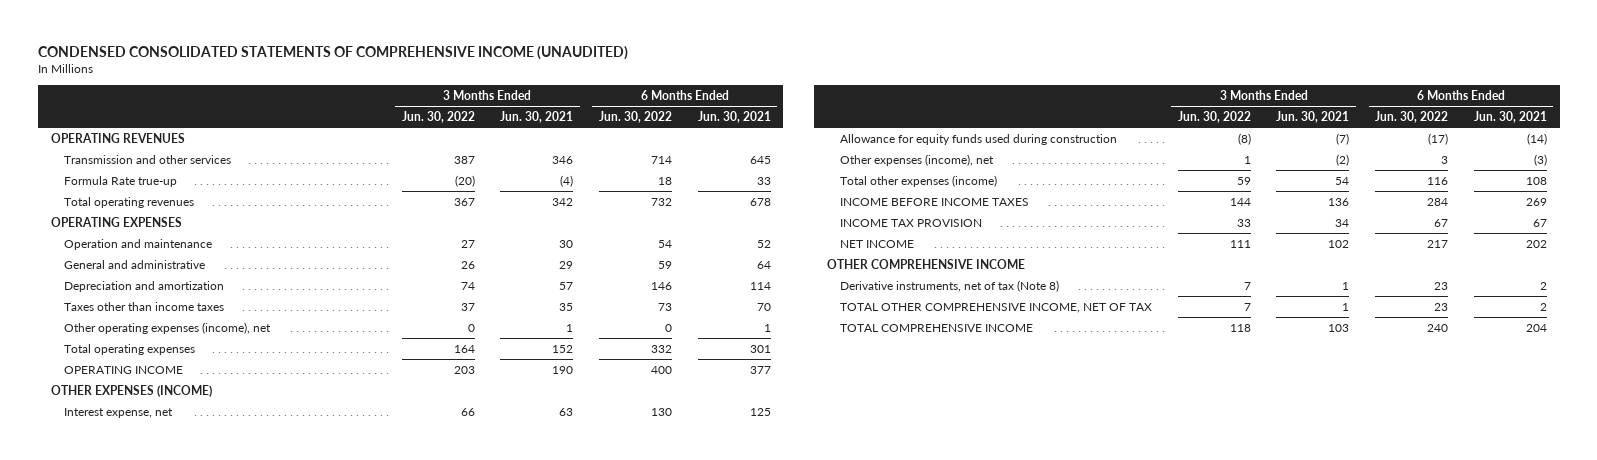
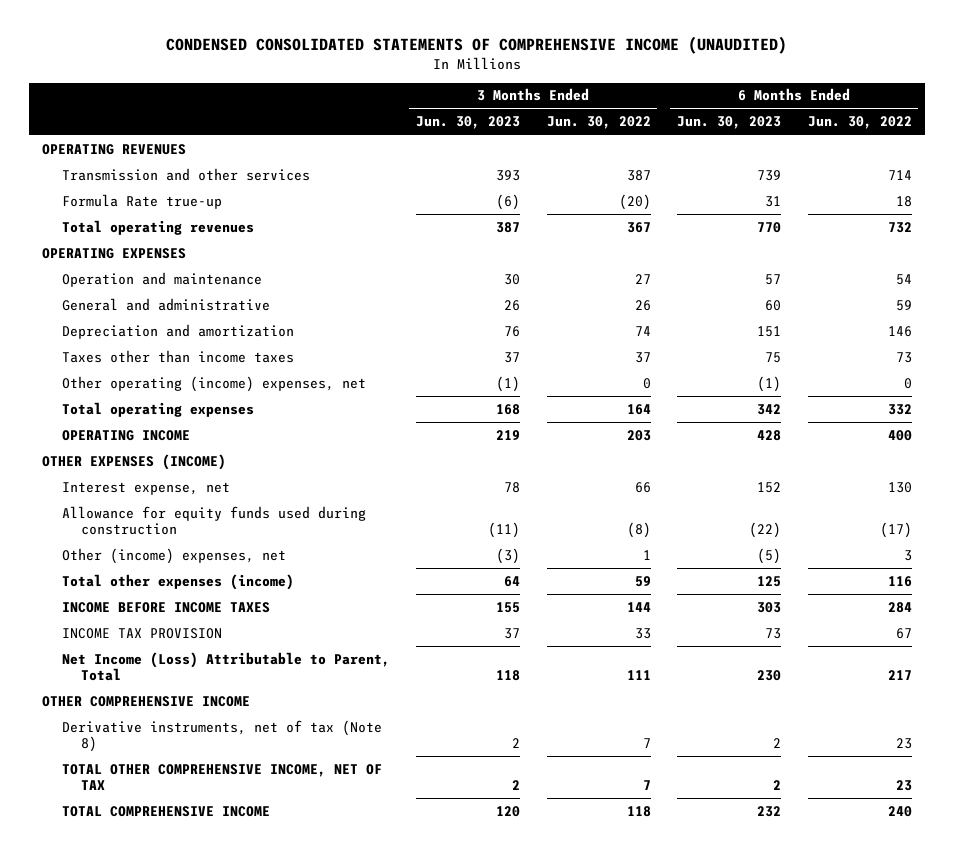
- | 3 Months Ended Jun. 30, 2022 | 3 Months Ended Jun. 30, 2021 | 6 Months Ended Jun. 30, 2022 | 6 Months Ended Jun. 30, 2021
+ | 3 Months Ended Jun. 30, 2023 | 3 Months Ended Jun. 30, 2022 | 6 Months Ended Jun. 30, 2023 | 6 Months Ended Jun. 30, 2022
- Other operating expenses (income), net | 0 | 1 | 0 | 1
+ Other operating (income) expenses, net | (1) | 0 | (1) | 0
- Other expenses (income), net | 1 | (2) | 3 | (3)
+ Other (income) expenses, net | (3) | 1 | (5) | 3
- NET INCOME | 111 | 102 | 217 | 202
+ Net Income (Loss) Attributable to Parent, Total | 118 | 111 | 230 | 217

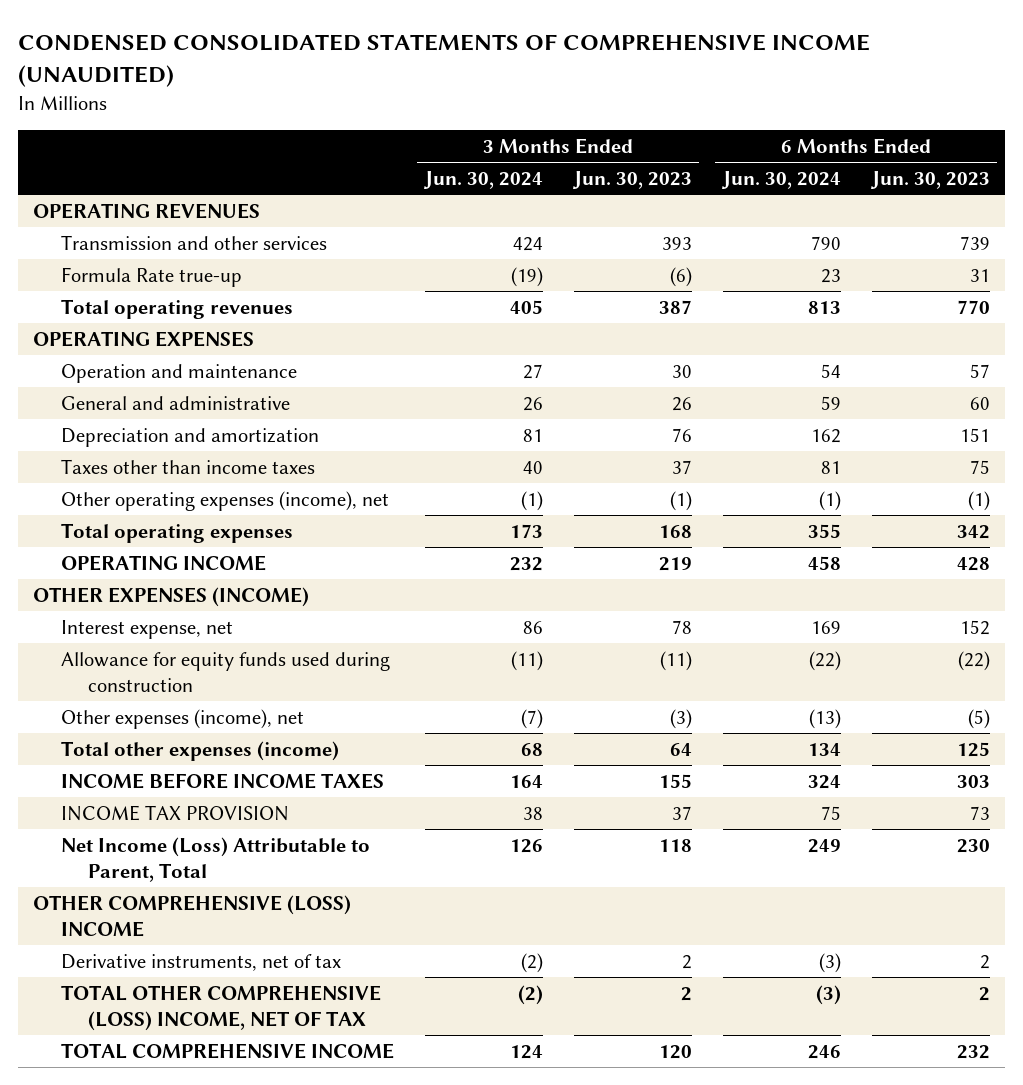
- | 3 Months Ended Jun. 30, 2023 | 3 Months Ended Jun. 30, 2022 | 6 Months Ended Jun. 30, 2023 | 6 Months Ended Jun. 30, 2022
+ | 3 Months Ended Jun. 30, 2024 | 3 Months Ended Jun. 30, 2023 | 6 Months Ended Jun. 30, 2024 | 6 Months Ended Jun. 30, 2023
- Other operating (income) expenses, net | (1) | 0 | (1) | 0
+ Other operating expenses (income), net | (1) | (1) | (1) | (1)
- Other (income) expenses, net | (3) | 1 | (5) | 3
+ Other expenses (income), net | (7) | (3) | (13) | (5)
- OTHER COMPREHENSIVE INCOME
- Derivative instruments, net of tax (Note 8) | 2 | 7 | 2 | 23
- TOTAL OTHER COMPREHENSIVE INCOME, NET OF TAX | 2 | 7 | 2 | 23
+ OTHER COMPREHENSIVE (LOSS) INCOME
+ Derivative instruments, net of tax | (2) | 2 | (3) | 2
+ TOTAL OTHER COMPREHENSIVE (LOSS) INCOME, NET OF TAX | (2) | 2 | (3) | 2

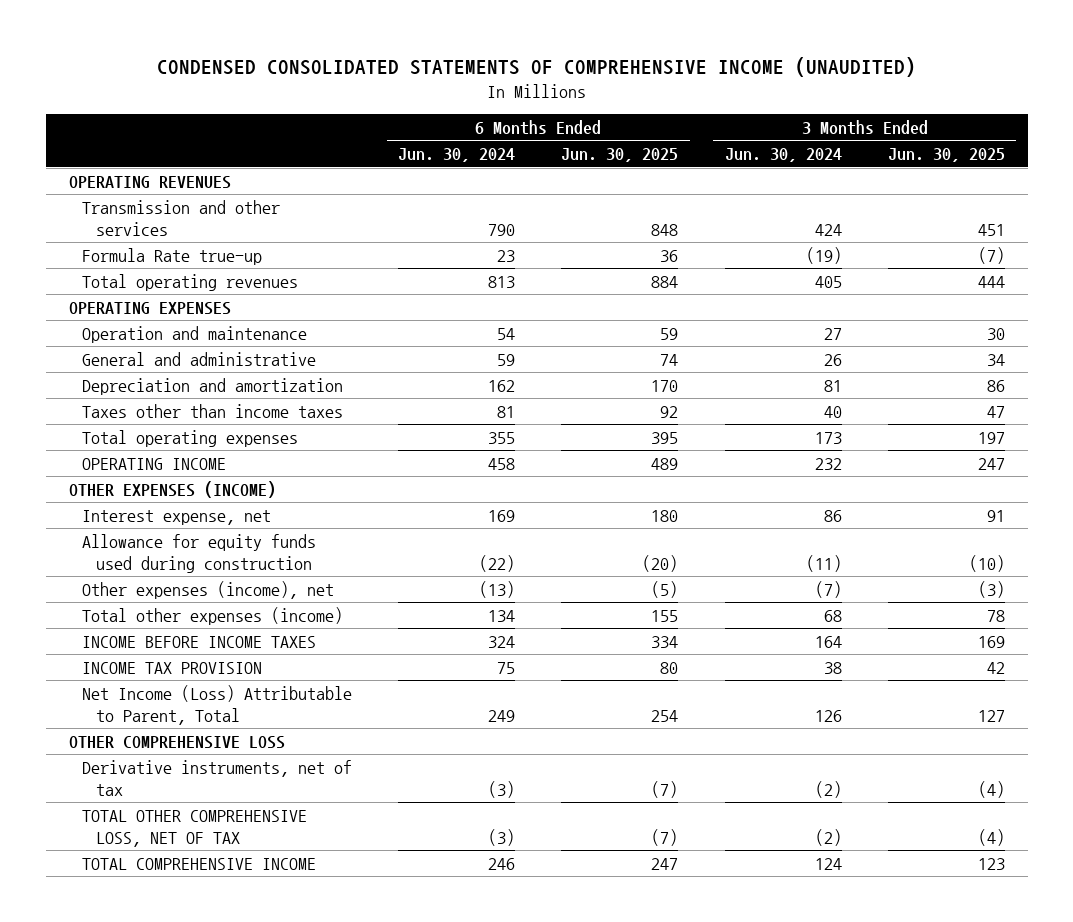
- | 3 Months Ended Jun. 30, 2024 | 3 Months Ended Jun. 30, 2023 | 6 Months Ended Jun. 30, 2024 | 6 Months Ended Jun. 30, 2023
+ | 6 Months Ended Jun. 30, 2024 | 6 Months Ended Jun. 30, 2025 | 3 Months Ended Jun. 30, 2024 | 3 Months Ended Jun. 30, 2025
- Other operating expenses (income), net | (1) | (1) | (1) | (1)
- OTHER COMPREHENSIVE (LOSS) INCOME
+ OTHER COMPREHENSIVE LOSS
- TOTAL OTHER COMPREHENSIVE (LOSS) INCOME, NET OF TAX | (2) | 2 | (3) | 2
+ TOTAL OTHER COMPREHENSIVE LOSS, NET OF TAX | (3) | (7) | (2) | (4)

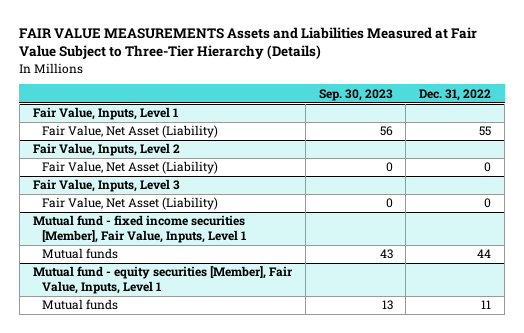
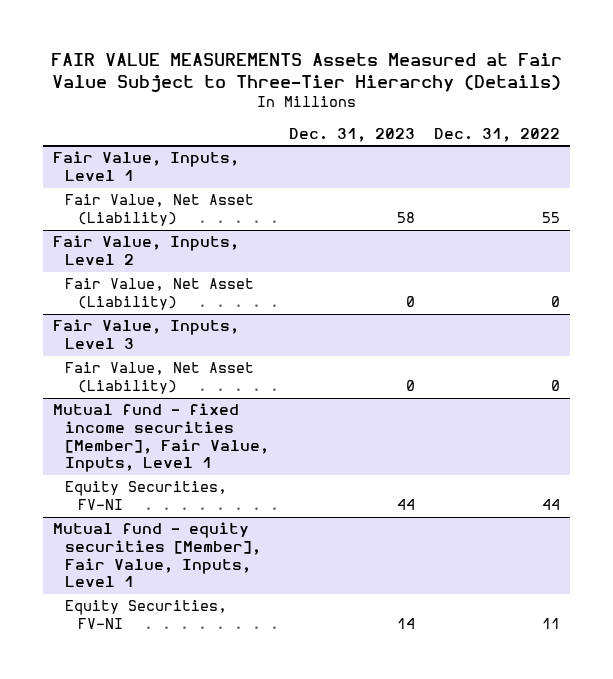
- FAIR VALUE MEASUREMENTS Assets and Liabilities Measured at Fair Value Subject to Three-Tier Hierarchy (Details)
+ FAIR VALUE MEASUREMENTS Assets Measured at Fair Value Subject to Three-Tier Hierarchy (Details)
- | Sep. 30, 2023 | Dec. 31, 2022
+ | Dec. 31, 2023 | Dec. 31, 2022
@ Mutual fund - fixed income securities [Member], Fair Value, Inputs, Level 1
- Mutual funds | 43 | 44
+ Equity Securities, FV-NI | 44 | 44
@ Mutual fund - equity securities [Member], Fair Value, Inputs, Level 1
- Mutual funds | 13 | 11
+ Equity Securities, FV-NI | 14 | 11

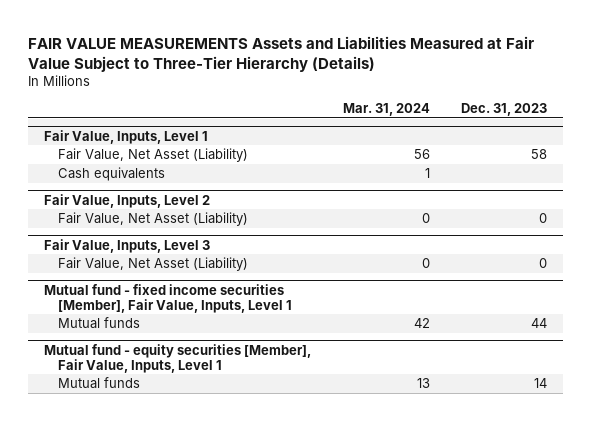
- FAIR VALUE MEASUREMENTS Assets Measured at Fair Value Subject to Three-Tier Hierarchy (Details)
+ FAIR VALUE MEASUREMENTS Assets and Liabilities Measured at Fair Value Subject to Three-Tier Hierarchy (Details)
- | Dec. 31, 2023 | Dec. 31, 2022
+ | Mar. 31, 2024 | Dec. 31, 2023
@ Fair Value, Inputs, Level 1
+ Cash equivalents | 1 |
@ Mutual fund - fixed income securities [Member], Fair Value, Inputs, Level 1
- Equity Securities, FV-NI | 44 | 44
+ Mutual funds | 42 | 44
@ Mutual fund - equity securities [Member], Fair Value, Inputs, Level 1
- Equity Securities, FV-NI | 14 | 11
+ Mutual funds | 13 | 14

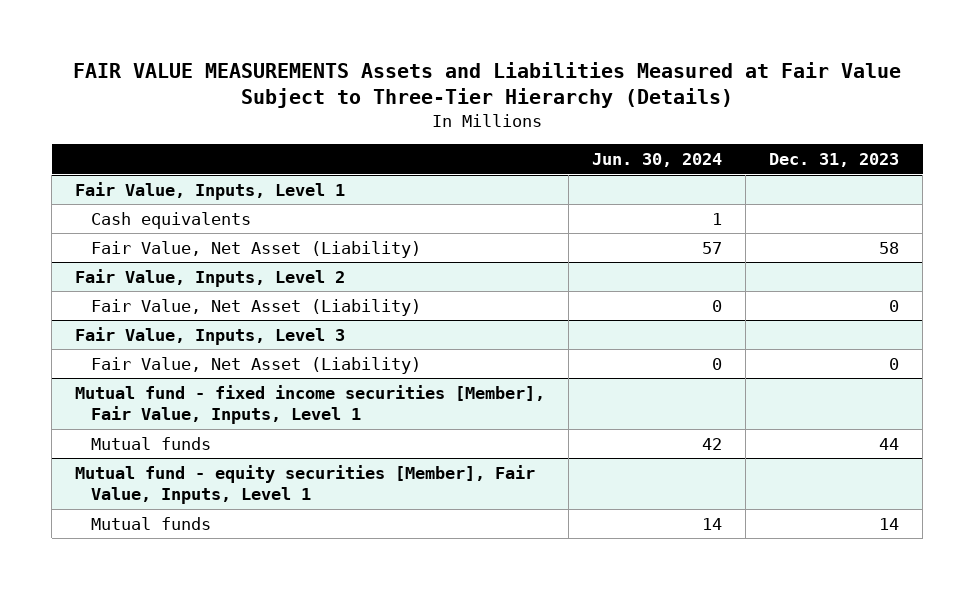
- | Mar. 31, 2024 | Dec. 31, 2023
+ | Jun. 30, 2024 | Dec. 31, 2023
@ Fair Value, Inputs, Level 1
moved down: Fair Value, Net Asset (Liability) | 57 | 58

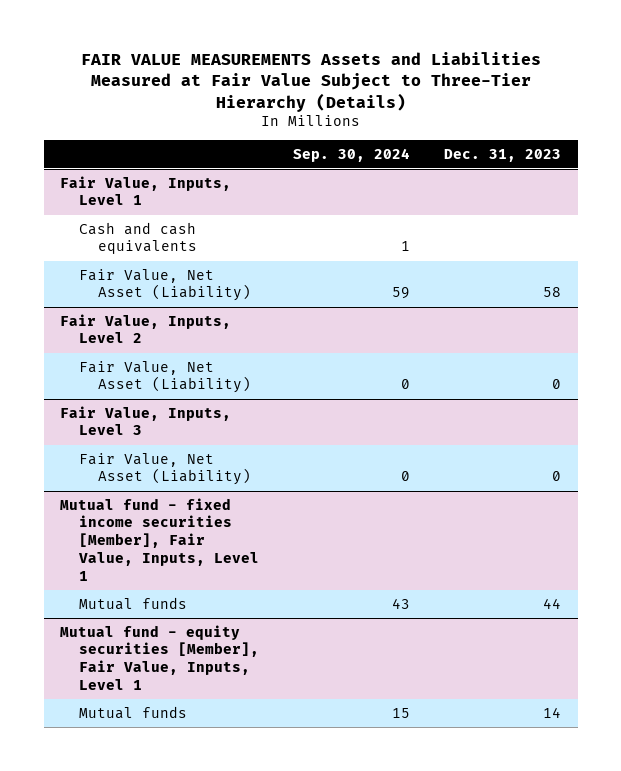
- | Jun. 30, 2024 | Dec. 31, 2023
+ | Sep. 30, 2024 | Dec. 31, 2023
@ Fair Value, Inputs, Level 1
- Cash equivalents | 1 |
+ Cash and cash equivalents | 1 |

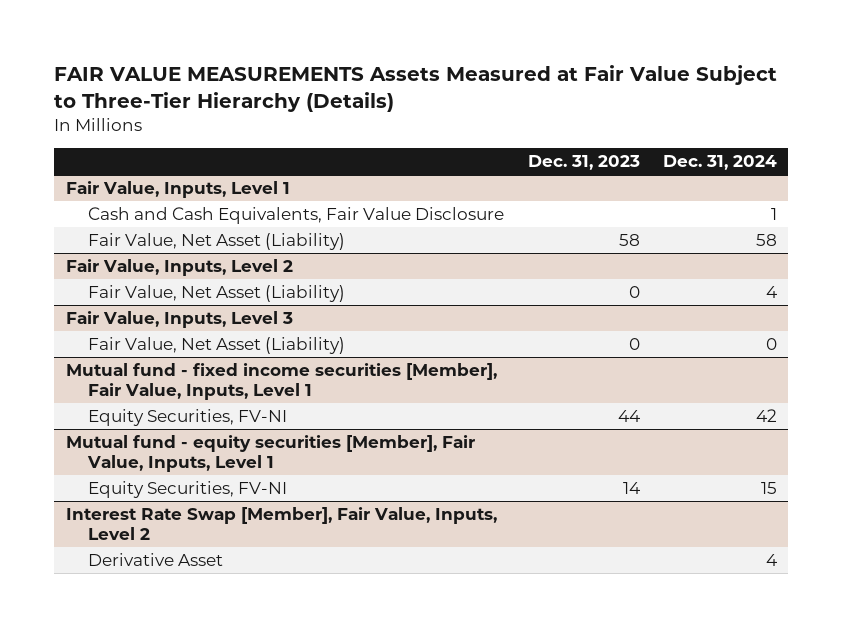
- FAIR VALUE MEASUREMENTS Assets and Liabilities Measured at Fair Value Subject to Three-Tier Hierarchy (Details)
+ FAIR VALUE MEASUREMENTS Assets Measured at Fair Value Subject to Three-Tier Hierarchy (Details)
- | Sep. 30, 2024 | Dec. 31, 2023
+ | Dec. 31, 2023 | Dec. 31, 2024
@ Fair Value, Inputs, Level 1
- Cash and cash equivalents | 1 |
+ Cash and Cash Equivalents, Fair Value Disclosure | | 1
@ Mutual fund - fixed income securities [Member], Fair Value, Inputs, Level 1
- Mutual funds | 43 | 44
+ Equity Securities, FV-NI | 44 | 42
@ Mutual fund - equity securities [Member], Fair Value, Inputs, Level 1
- Mutual funds | 15 | 14
+ Equity Securities, FV-NI | 14 | 15
+ Interest Rate Swap [Member], Fair Value, Inputs, Level 2
+ Derivative Asset | | 4

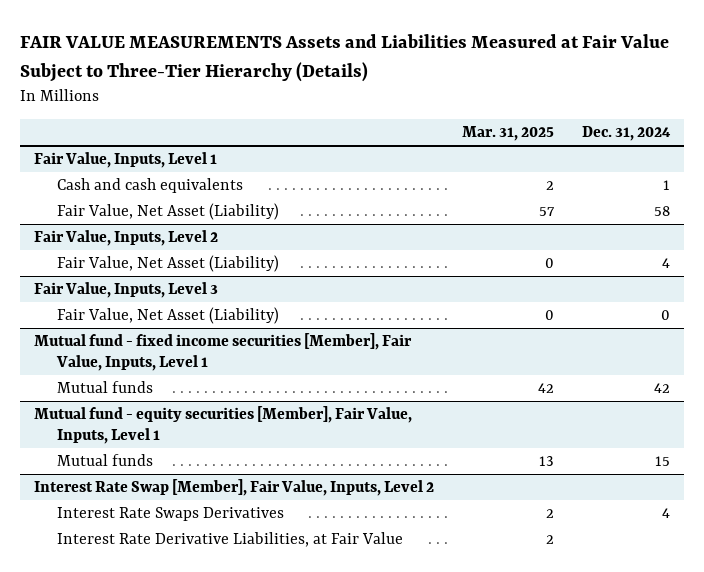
- FAIR VALUE MEASUREMENTS Assets Measured at Fair Value Subject to Three-Tier Hierarchy (Details)
+ FAIR VALUE MEASUREMENTS Assets and Liabilities Measured at Fair Value Subject to Three-Tier Hierarchy (Details)
- | Dec. 31, 2023 | Dec. 31, 2024
+ | Mar. 31, 2025 | Dec. 31, 2024
@ Fair Value, Inputs, Level 1
- Cash and Cash Equivalents, Fair Value Disclosure | | 1
+ Cash and cash equivalents | 2 | 1
@ Mutual fund - fixed income securities [Member], Fair Value, Inputs, Level 1
- Equity Securities, FV-NI | 44 | 42
+ Mutual funds | 42 | 42
@ Mutual fund - equity securities [Member], Fair Value, Inputs, Level 1
- Equity Securities, FV-NI | 14 | 15
+ Mutual funds | 13 | 15
@ Interest Rate Swap [Member], Fair Value, Inputs, Level 2
- Derivative Asset | | 4
+ Interest Rate Swaps Derivatives | 2 | 4
+ Interest Rate Derivative Liabilities, at Fair Value | 2 |

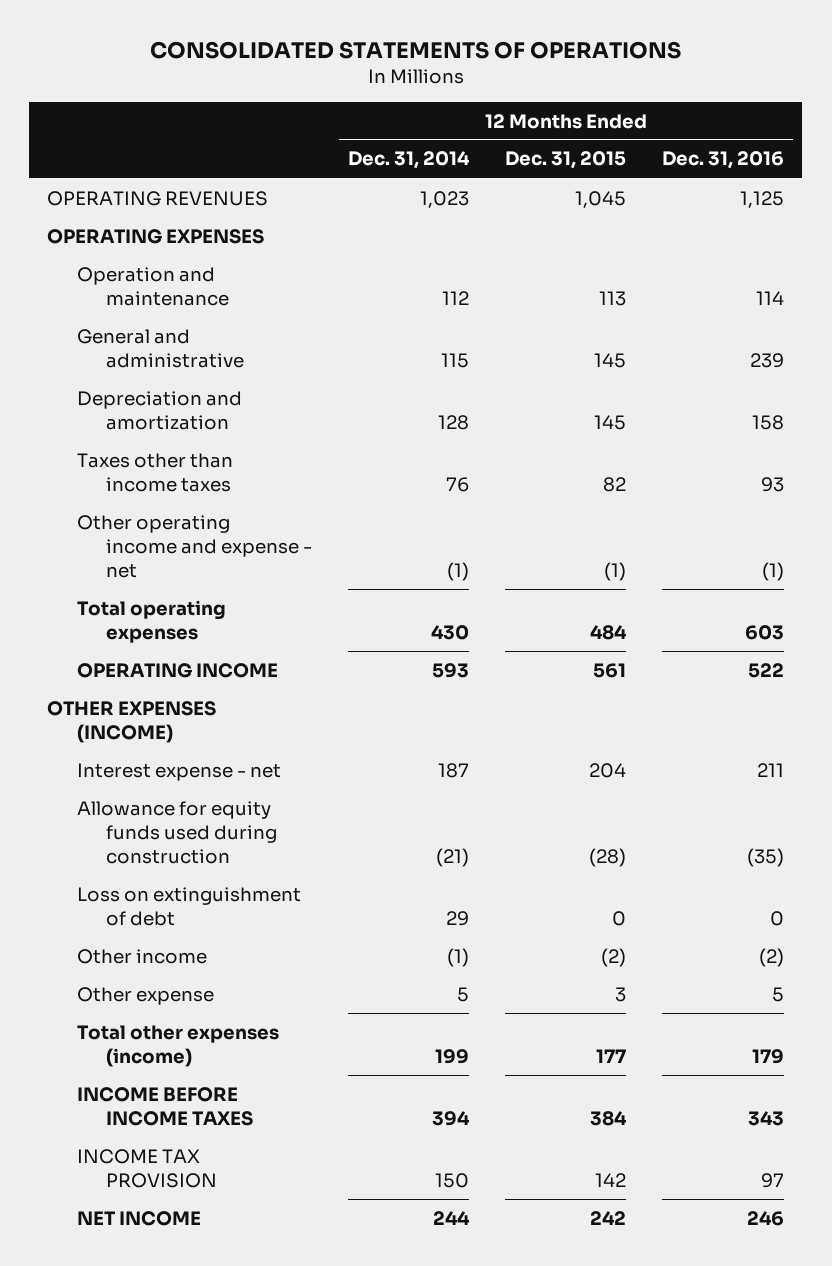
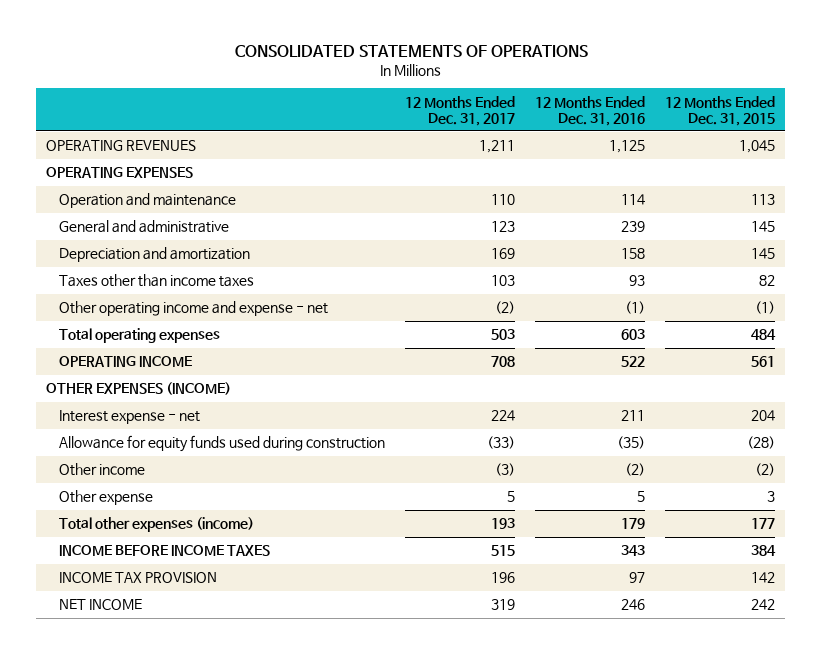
- | 12 Months Ended Dec. 31, 2014 | 12 Months Ended Dec. 31, 2015 | 12 Months Ended Dec. 31, 2016
+ | 12 Months Ended Dec. 31, 2017 | 12 Months Ended Dec. 31, 2016 | 12 Months Ended Dec. 31, 2015
- Loss on extinguishment of debt | 29 | 0 | 0

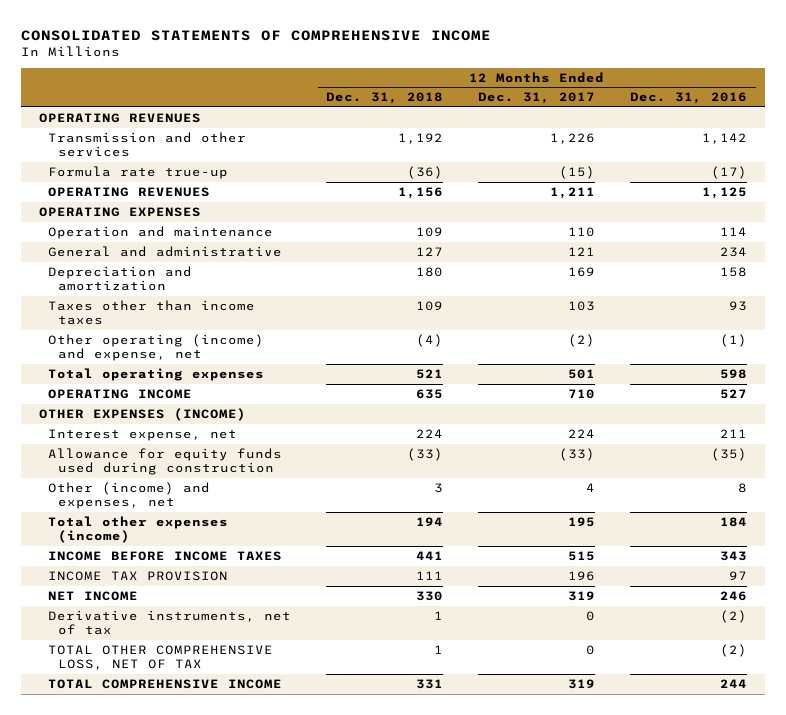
- CONSOLIDATED STATEMENTS OF OPERATIONS
+ CONSOLIDATED STATEMENTS OF COMPREHENSIVE INCOME
- | 12 Months Ended Dec. 31, 2017 | 12 Months Ended Dec. 31, 2016 | 12 Months Ended Dec. 31, 2015
+ | 12 Months Ended Dec. 31, 2018 | 12 Months Ended Dec. 31, 2017 | 12 Months Ended Dec. 31, 2016
+ OPERATING REVENUES
+ Transmission and other services | 1,192 | 1,226 | 1,142
+ Formula rate true-up | (36) | (15) | (17)
- General and administrative | 123 | 239 | 145
+ General and administrative | 127 | 121 | 234
- Other operating income and expense - net | (2) | (1) | (1)
- Total operating expenses | 503 | 603 | 484
- OPERATING INCOME | 708 | 522 | 561
+ Other operating (income) and expense, net | (4) | (2) | (1)
+ Total operating expenses | 521 | 501 | 598
+ OPERATING INCOME | 635 | 710 | 527
- Interest expense - net | 224 | 211 | 204
+ Interest expense, net | 224 | 224 | 211
- Other income | (3) | (2) | (2)
- Other expense | 5 | 5 | 3
- Total other expenses (income) | 193 | 179 | 177
+ Other (income) and expenses, net | 3 | 4 | 8
+ Total other expenses (income) | 194 | 195 | 184
+ Derivative instruments, net of tax | 1 | 0 | (2)
+ TOTAL OTHER COMPREHENSIVE LOSS, NET OF TAX | 1 | 0 | (2)
+ TOTAL COMPREHENSIVE INCOME | 331 | 319 | 244

